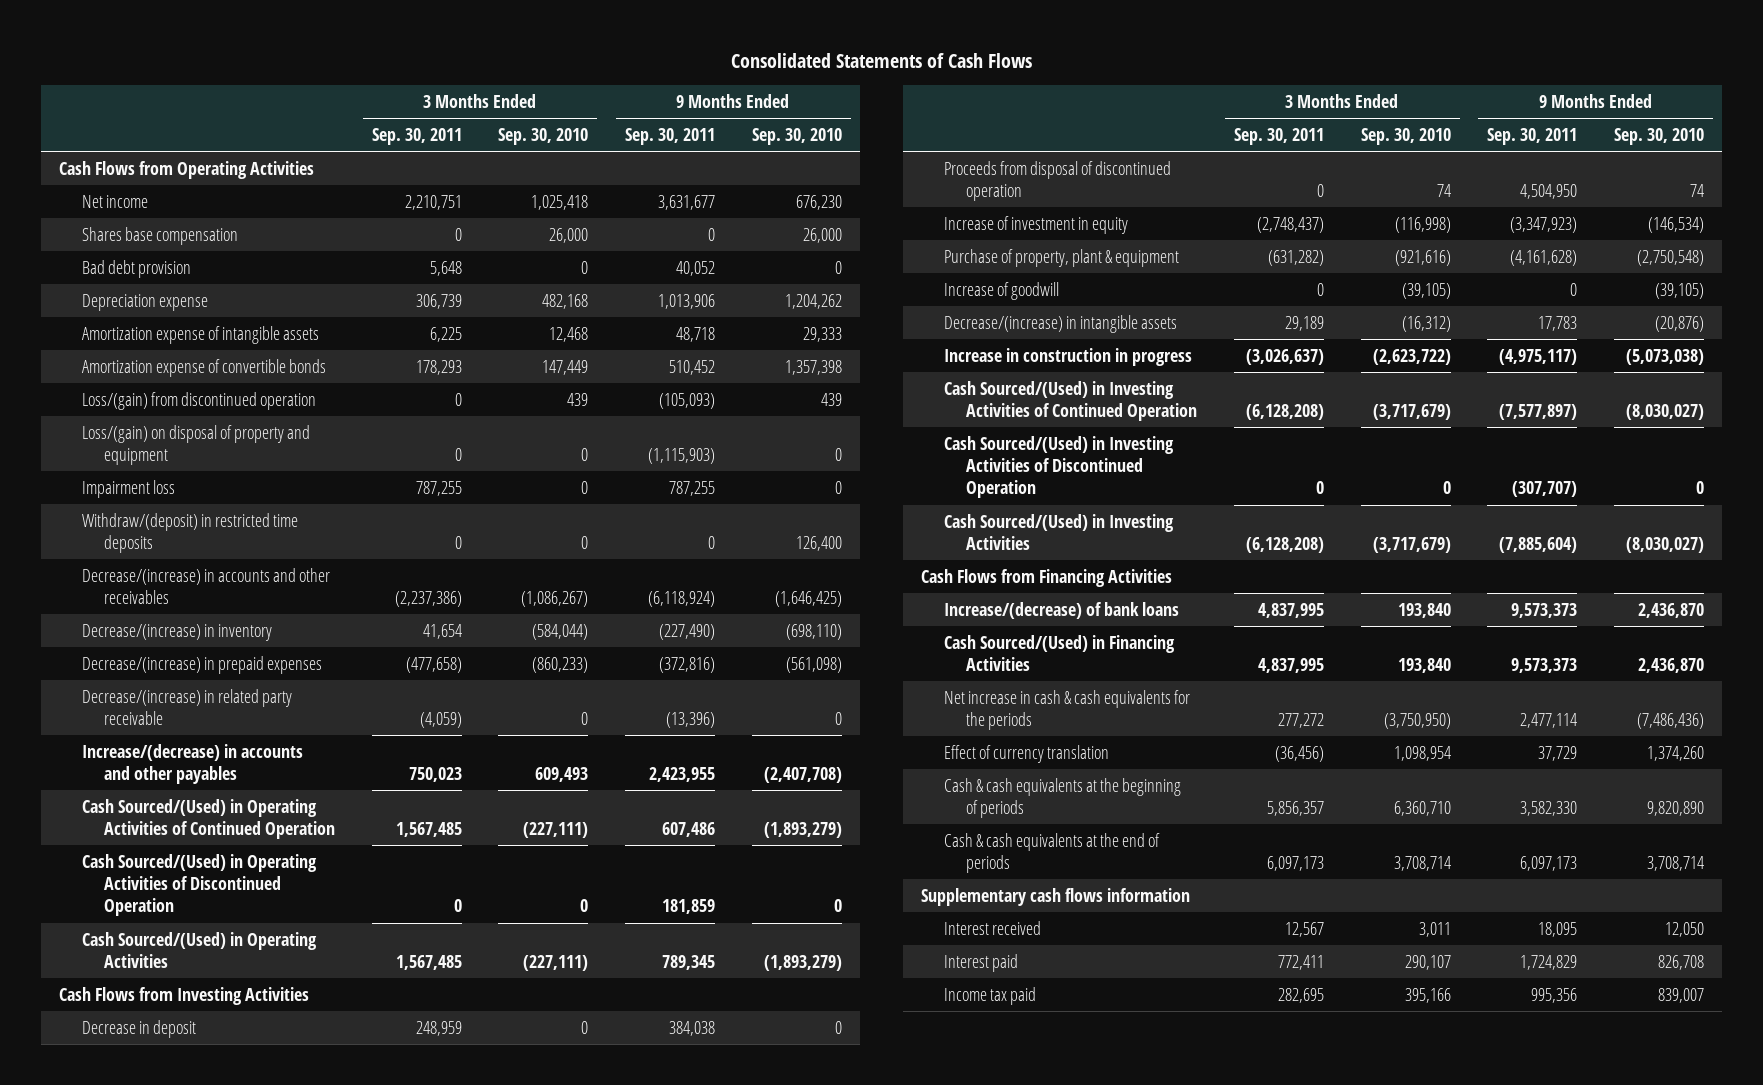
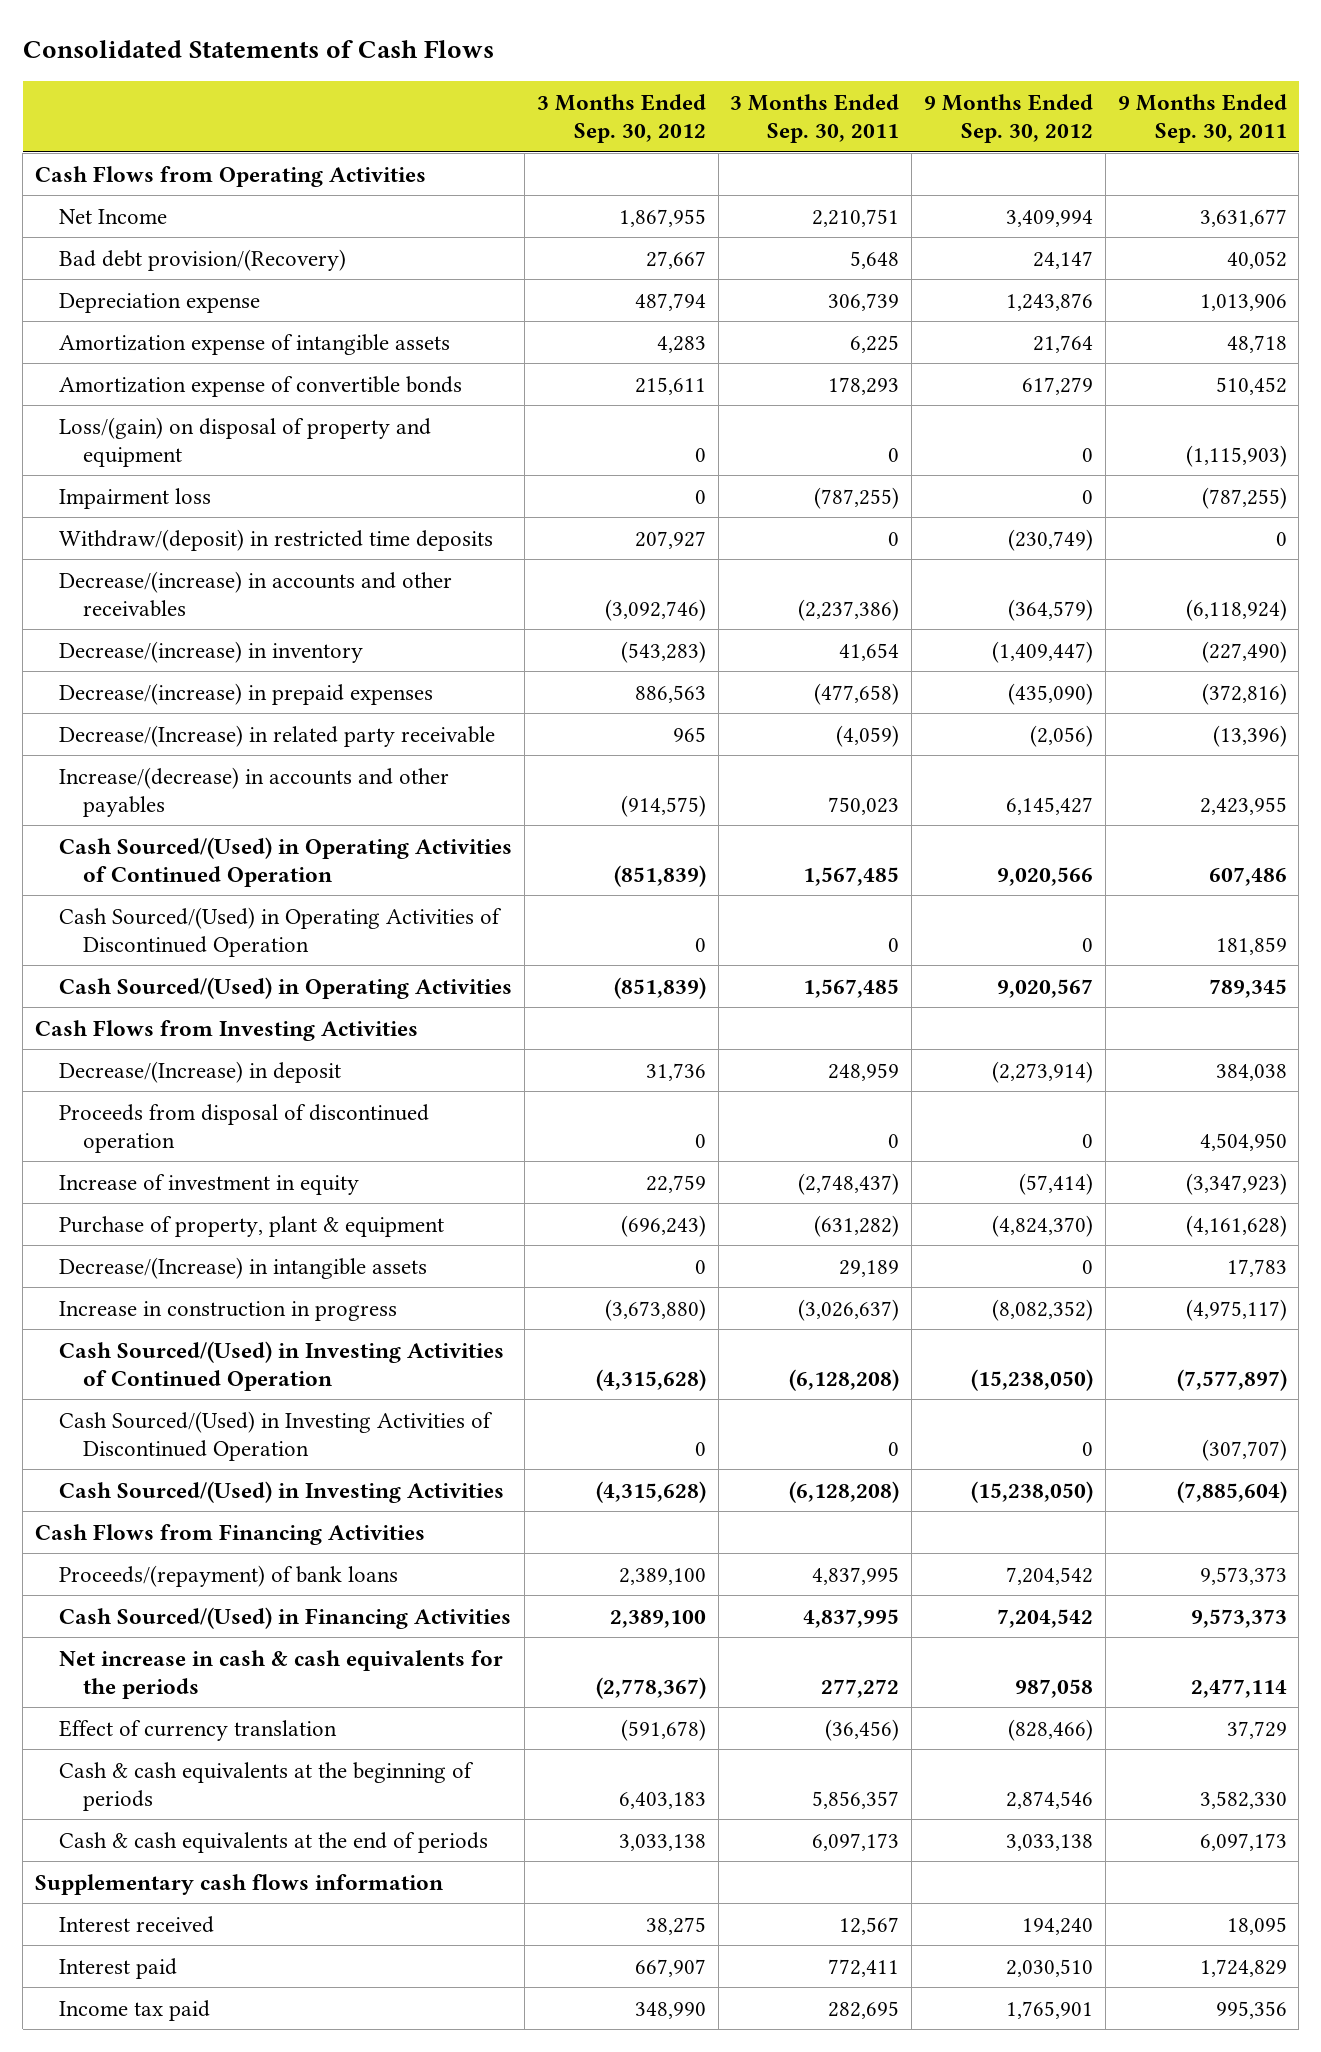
- | 3 Months Ended Sep. 30, 2011 | 3 Months Ended Sep. 30, 2010 | 9 Months Ended Sep. 30, 2011 | 9 Months Ended Sep. 30, 2010
+ | 3 Months Ended Sep. 30, 2012 | 3 Months Ended Sep. 30, 2011 | 9 Months Ended Sep. 30, 2012 | 9 Months Ended Sep. 30, 2011
- Net income | 2,210,751 | 1,025,418 | 3,631,677 | 676,230
- Shares base compensation | 0 | 26,000 | 0 | 26,000
- Bad debt provision | 5,648 | 0 | 40,052 | 0
+ Net Income | 1,867,955 | 2,210,751 | 3,409,994 | 3,631,677
+ Bad debt provision/(Recovery) | 27,667 | 5,648 | 24,147 | 40,052
- Loss/(gain) from discontinued operation | 0 | 439 | (105,093) | 439
- Impairment loss | 787,255 | 0 | 787,255 | 0
+ Impairment loss | 0 | (787,255) | 0 | (787,255)
- Decrease/(increase) in related party receivable | (4,059) | 0 | (13,396) | 0
+ Decrease/(Increase) in related party receivable | 965 | (4,059) | (2,056) | (13,396)
- Decrease in deposit | 248,959 | 0 | 384,038 | 0
+ Decrease/(Increase) in deposit | 31,736 | 248,959 | (2,273,914) | 384,038
- Increase of goodwill | 0 | (39,105) | 0 | (39,105)
- Decrease/(increase) in intangible assets | 29,189 | (16,312) | 17,783 | (20,876)
+ Decrease/(Increase) in intangible assets | 0 | 29,189 | 0 | 17,783
- Increase/(decrease) of bank loans | 4,837,995 | 193,840 | 9,573,373 | 2,436,870
+ Proceeds/(repayment) of bank loans | 2,389,100 | 4,837,995 | 7,204,542 | 9,573,373

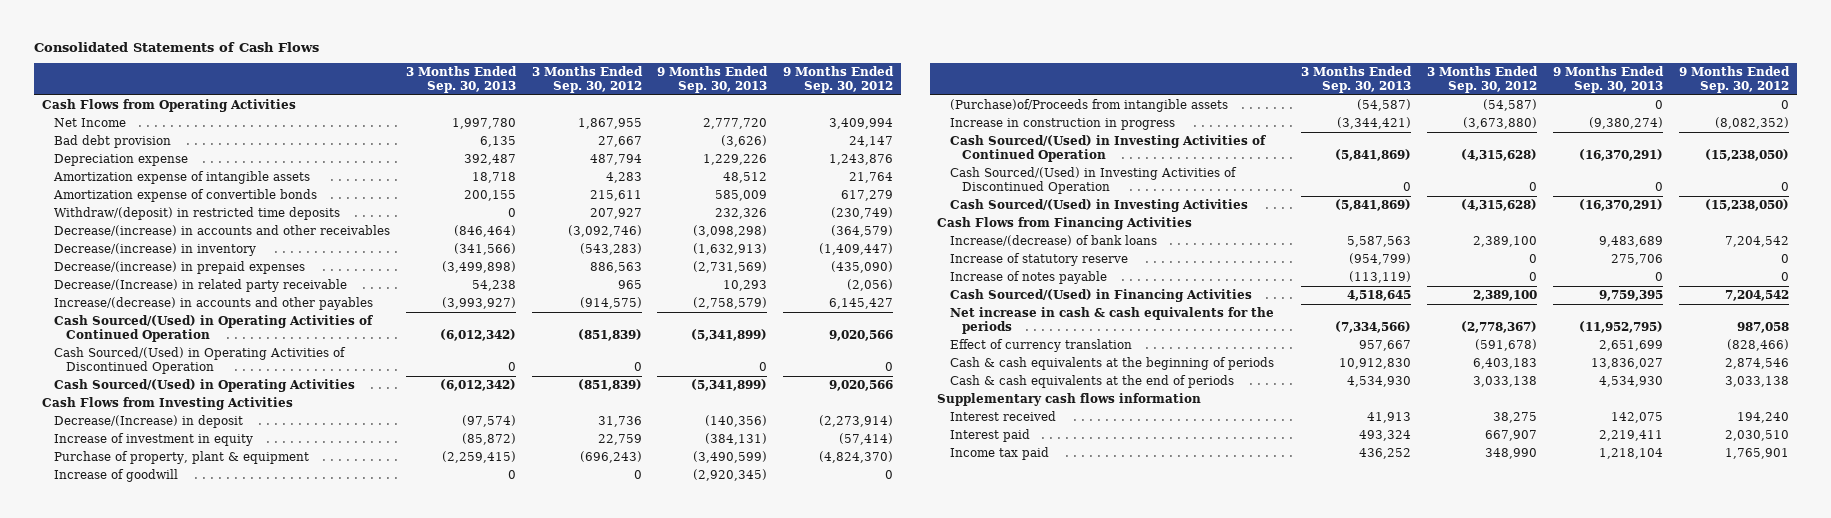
- | 3 Months Ended Sep. 30, 2012 | 3 Months Ended Sep. 30, 2011 | 9 Months Ended Sep. 30, 2012 | 9 Months Ended Sep. 30, 2011
+ | 3 Months Ended Sep. 30, 2013 | 3 Months Ended Sep. 30, 2012 | 9 Months Ended Sep. 30, 2013 | 9 Months Ended Sep. 30, 2012
- Bad debt provision/(Recovery) | 27,667 | 5,648 | 24,147 | 40,052
+ Bad debt provision | 6,135 | 27,667 | (3,626) | 24,147
- Loss/(gain) on disposal of property and equipment | 0 | 0 | 0 | (1,115,903)
- Impairment loss | 0 | (787,255) | 0 | (787,255)
- Cash Sourced/(Used) in Operating Activities | (851,839) | 1,567,485 | 9,020,567 | 789,345
+ Cash Sourced/(Used) in Operating Activities | (6,012,342) | (851,839) | (5,341,899) | 9,020,566
- Proceeds from disposal of discontinued operation | 0 | 0 | 0 | 4,504,950
- Decrease/(Increase) in intangible assets | 0 | 29,189 | 0 | 17,783
+ Increase of goodwill | 0 | 0 | (2,920,345) | 0
+ (Purchase)of/Proceeds from intangible assets | (54,587) | (54,587) | 0 | 0
- Proceeds/(repayment) of bank loans | 2,389,100 | 4,837,995 | 7,204,542 | 9,573,373
+ Increase/(decrease) of bank loans | 5,587,563 | 2,389,100 | 9,483,689 | 7,204,542
+ Increase of statutory reserve | (954,799) | 0 | 275,706 | 0
+ Increase of notes payable | (113,119) | 0 | 0 | 0

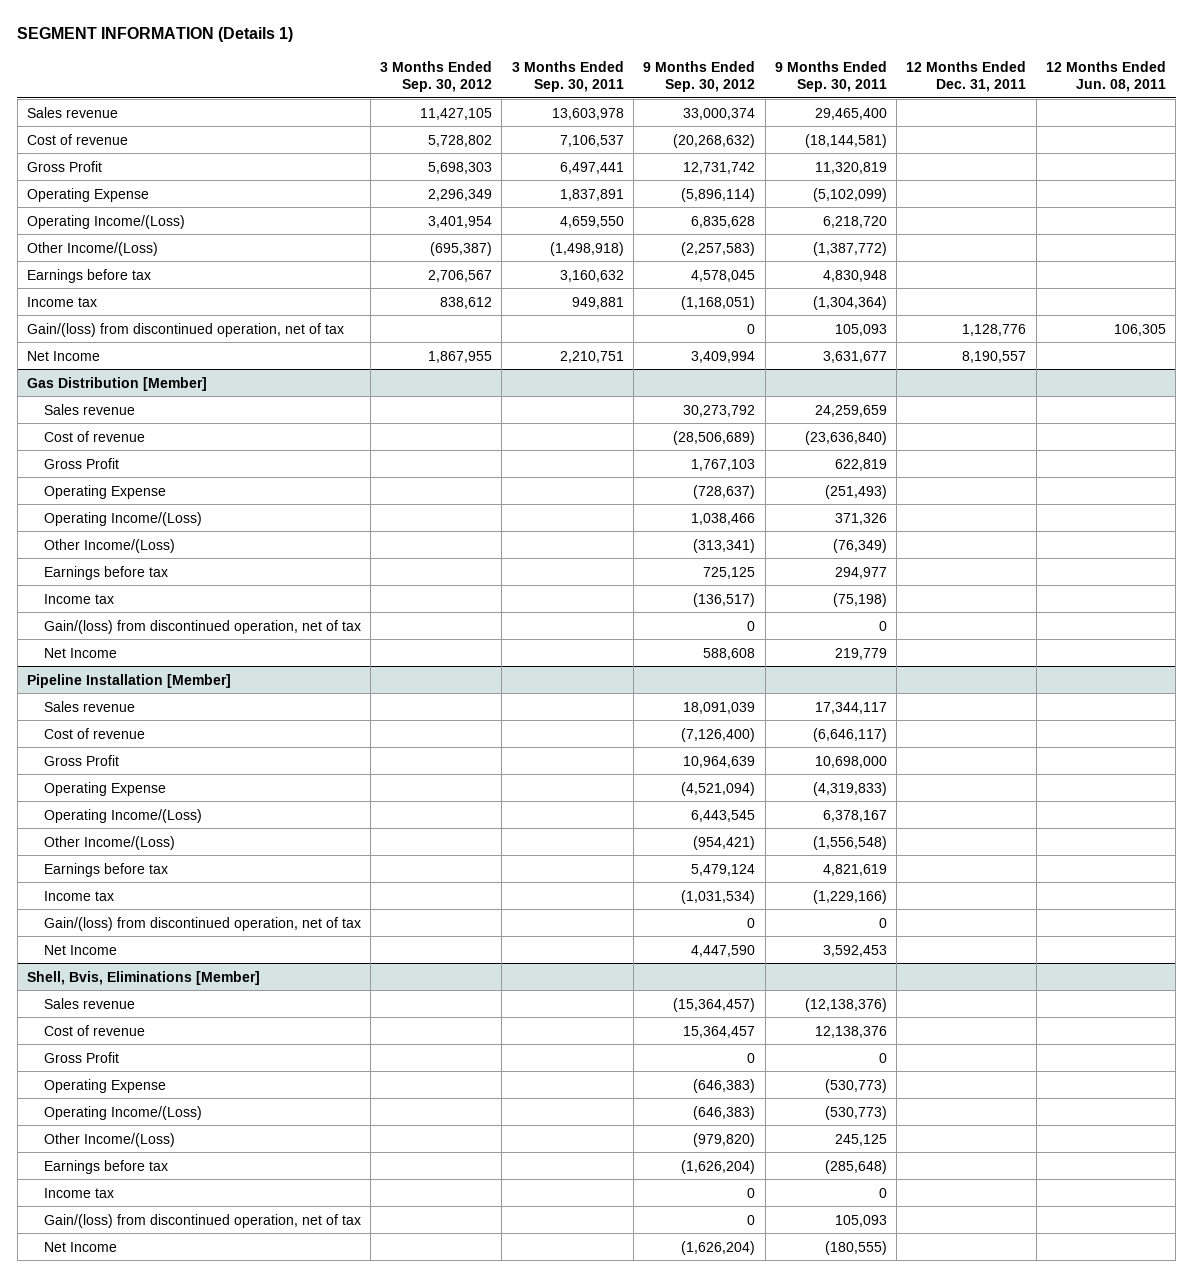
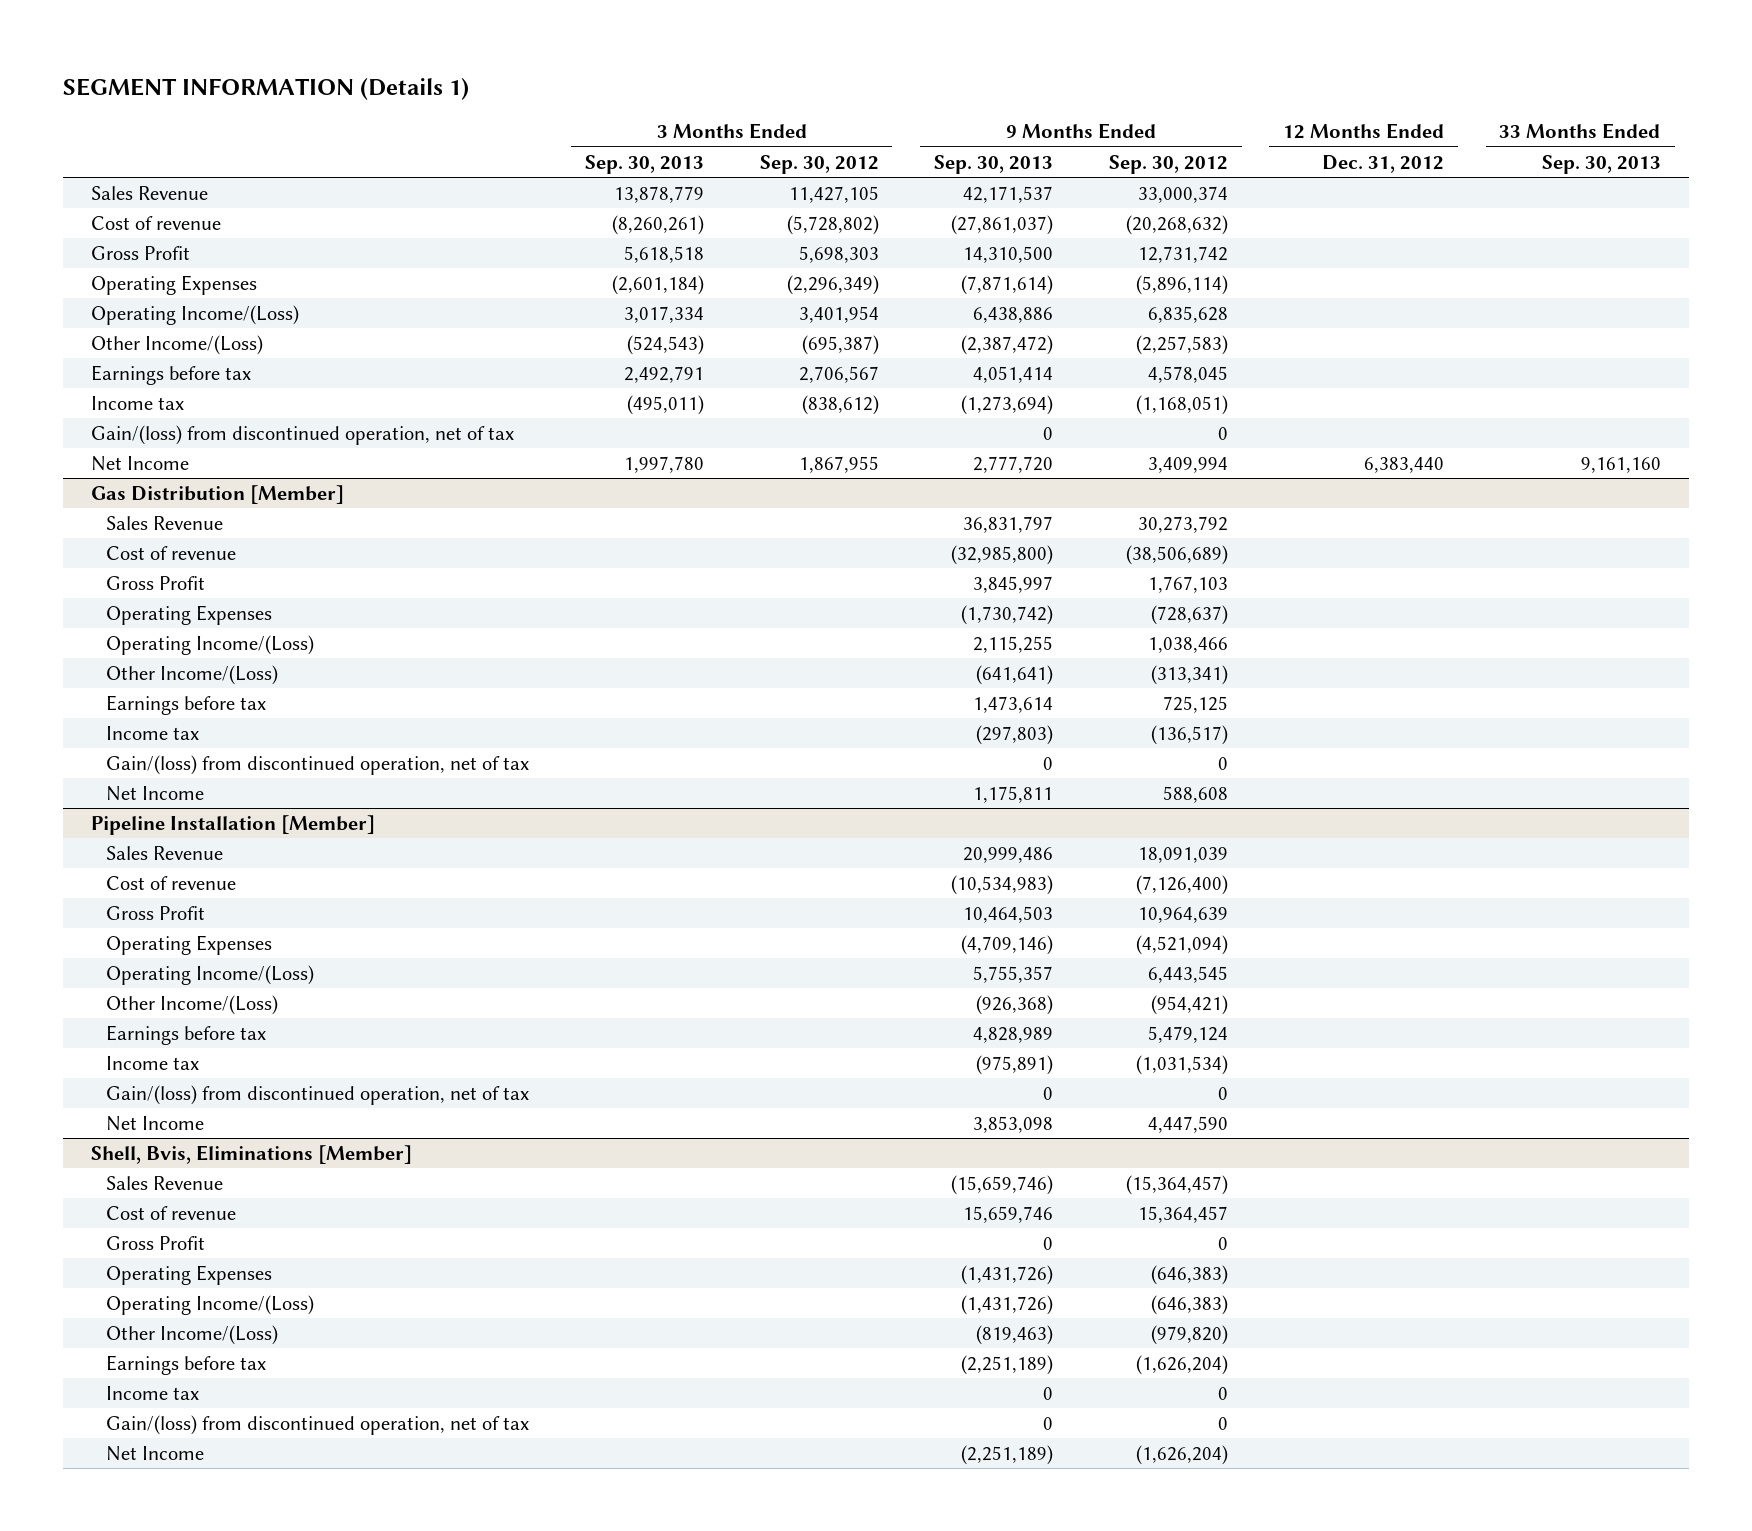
- | 3 Months Ended Sep. 30, 2012 | 3 Months Ended Sep. 30, 2011 | 9 Months Ended Sep. 30, 2012 | 9 Months Ended Sep. 30, 2011 | 12 Months Ended Dec. 31, 2011 | 12 Months Ended Jun. 08, 2011
+ | 3 Months Ended Sep. 30, 2013 | 3 Months Ended Sep. 30, 2012 | 9 Months Ended Sep. 30, 2013 | 9 Months Ended Sep. 30, 2012 | 12 Months Ended Dec. 31, 2012 | 33 Months Ended Sep. 30, 2013
- Sales revenue | 11,427,105 | 13,603,978 | 33,000,374 | 29,465,400 | |
- Cost of revenue | 5,728,802 | 7,106,537 | (20,268,632) | (18,144,581) | |
+ Sales Revenue | 13,878,779 | 11,427,105 | 42,171,537 | 33,000,374 | |
+ Cost of revenue | (8,260,261) | (5,728,802) | (27,861,037) | (20,268,632) | |
- Operating Expense | 2,296,349 | 1,837,891 | (5,896,114) | (5,102,099) | |
+ Operating Expenses | (2,601,184) | (2,296,349) | (7,871,614) | (5,896,114) | |
- Income tax | 838,612 | 949,881 | (1,168,051) | (1,304,364) | |
+ Income tax | (495,011) | (838,612) | (1,273,694) | (1,168,051) | |
@ Gas Distribution [Member]
- Sales revenue | | | 30,273,792 | 24,259,659 | |
- Cost of revenue | | | (28,506,689) | (23,636,840) | |
+ Sales Revenue | | | 36,831,797 | 30,273,792 | |
+ Cost of revenue | | | (32,985,800) | (38,506,689) | |
- Operating Expense | | | (728,637) | (251,493) | |
+ Operating Expenses | | | (1,730,742) | (728,637) | |
@ Pipeline Installation [Member]
- Sales revenue | | | 18,091,039 | 17,344,117 | |
+ Sales Revenue | | | 20,999,486 | 18,091,039 | |
- Operating Expense | | | (4,521,094) | (4,319,833) | |
+ Operating Expenses | | | (4,709,146) | (4,521,094) | |
@ Shell, Bvis, Eliminations [Member]
- Sales revenue | | | (15,364,457) | (12,138,376) | |
+ Sales Revenue | | | (15,659,746) | (15,364,457) | |
- Operating Expense | | | (646,383) | (530,773) | |
+ Operating Expenses | | | (1,431,726) | (646,383) | |

